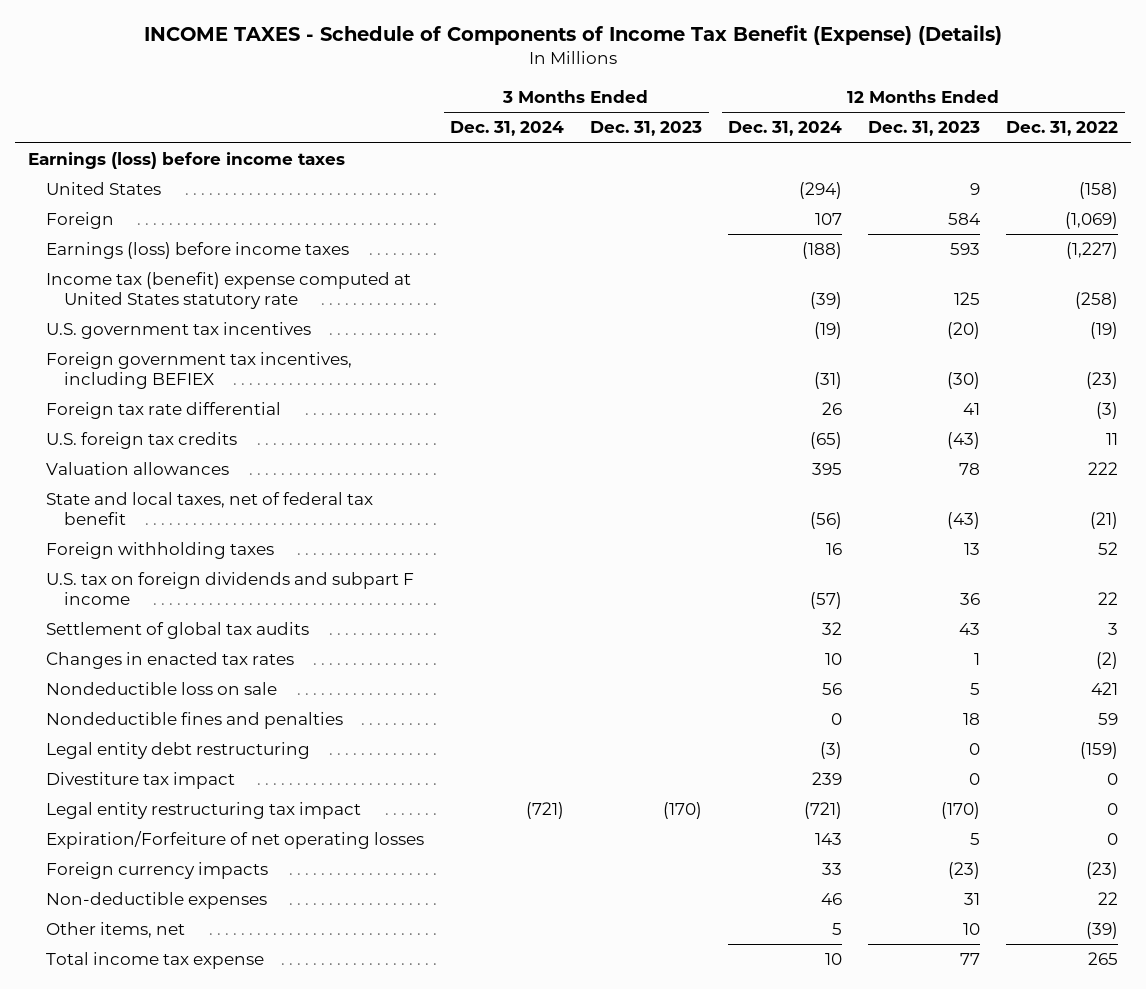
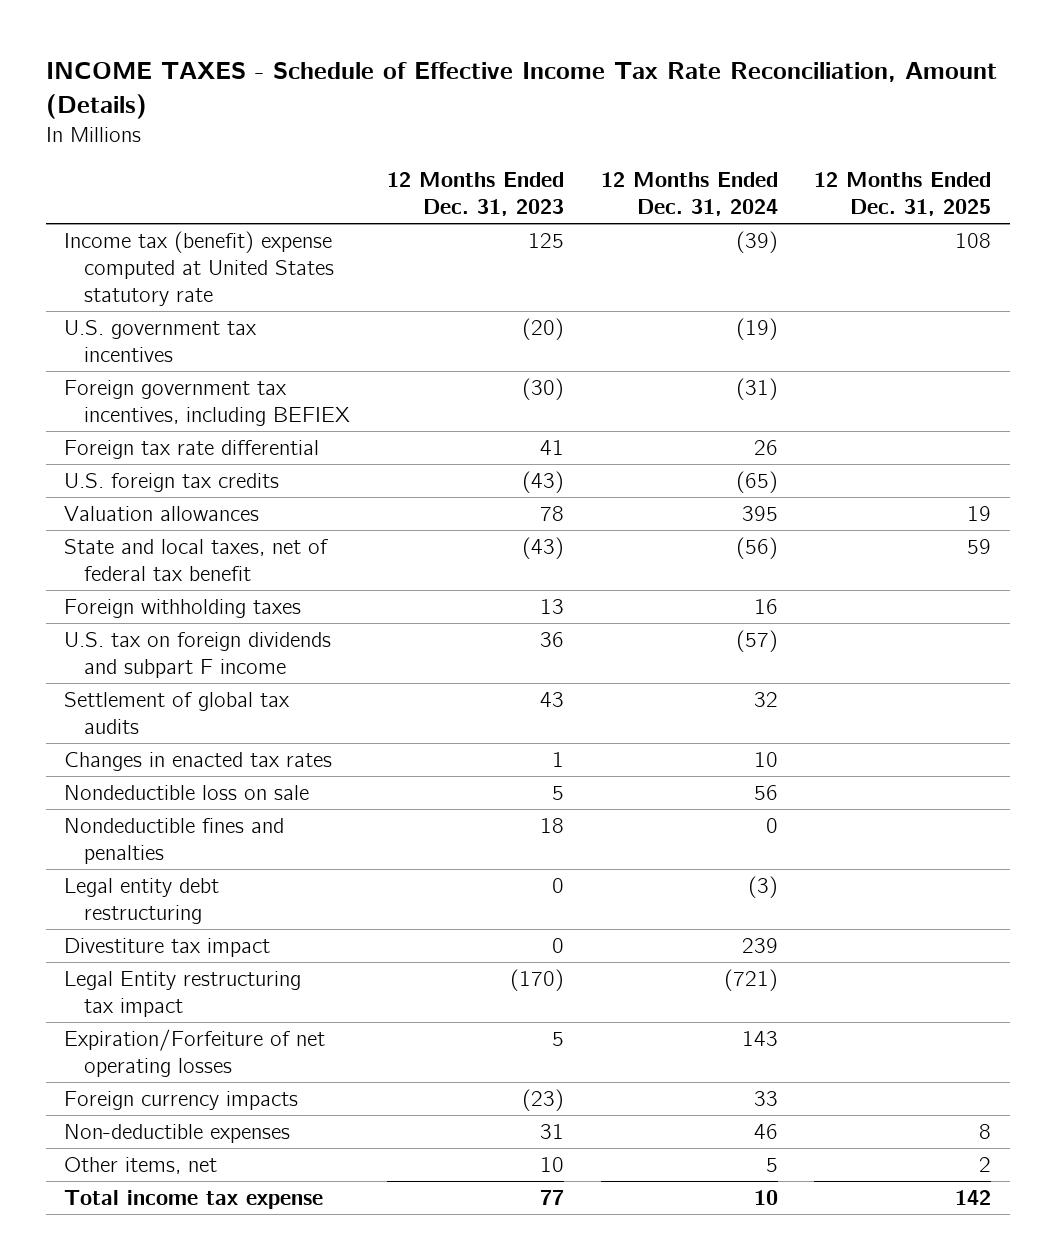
- INCOME TAXES - Schedule of Components of Income Tax Benefit (Expense) (Details)
+ INCOME TAXES - Schedule of Effective Income Tax Rate Reconciliation, Amount (Details)
- | 3 Months Ended Dec. 31, 2024 | 3 Months Ended Dec. 31, 2023 | 12 Months Ended Dec. 31, 2024 | 12 Months Ended Dec. 31, 2023 | 12 Months Ended Dec. 31, 2022
+ | 12 Months Ended Dec. 31, 2023 | 12 Months Ended Dec. 31, 2024 | 12 Months Ended Dec. 31, 2025
- Earnings (loss) before income taxes
- United States | | | (294) | 9 | (158)
- Foreign | | | 107 | 584 | (1,069)
- Earnings (loss) before income taxes | | | (188) | 593 | (1,227)
- Legal entity restructuring tax impact | (721) | (170) | (721) | (170) | 0
+ Legal Entity restructuring tax impact | (170) | (721) |

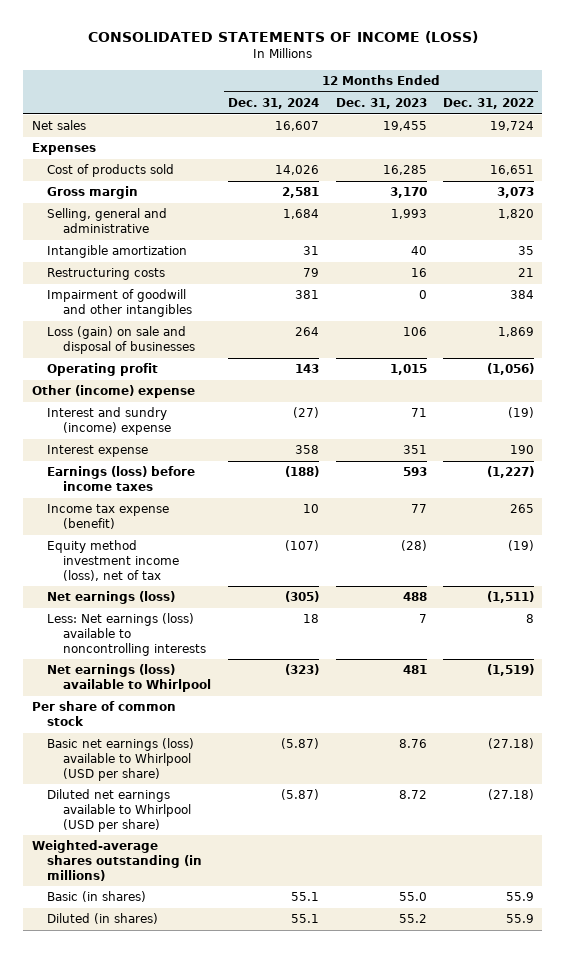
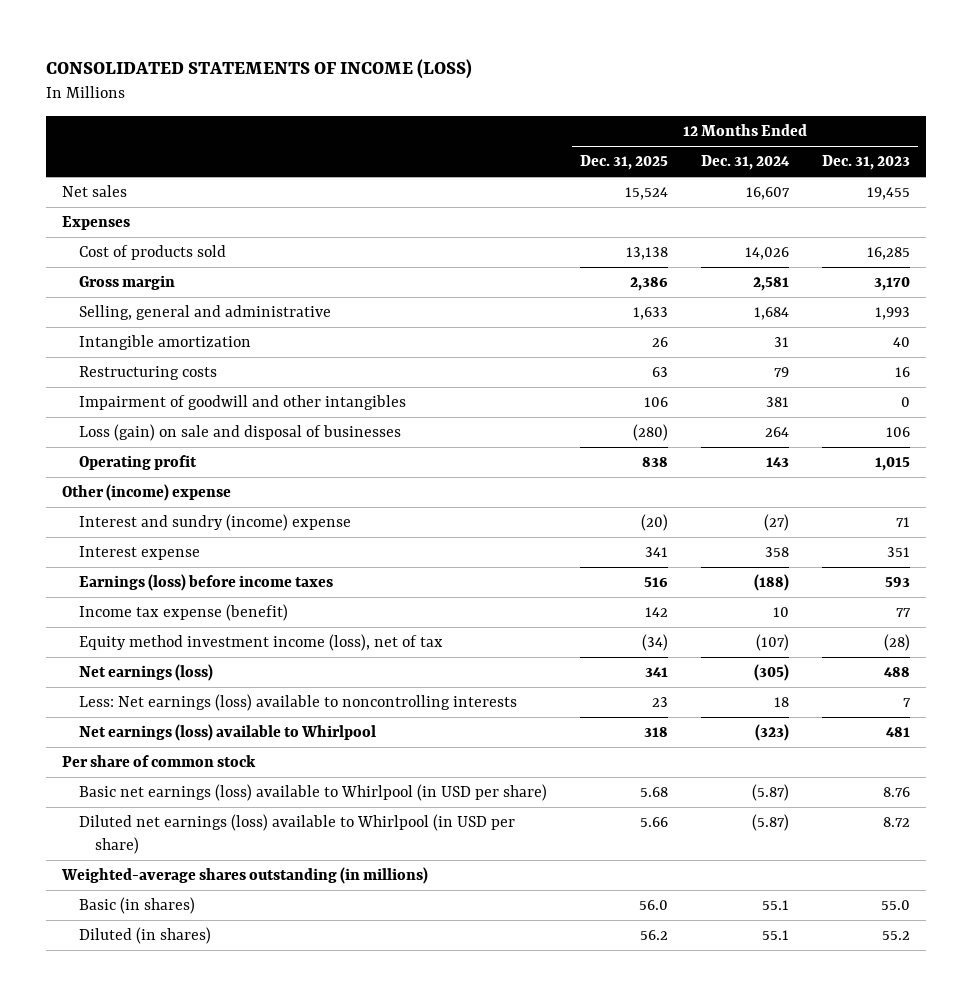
- | 12 Months Ended Dec. 31, 2024 | 12 Months Ended Dec. 31, 2023 | 12 Months Ended Dec. 31, 2022
+ | 12 Months Ended Dec. 31, 2025 | 12 Months Ended Dec. 31, 2024 | 12 Months Ended Dec. 31, 2023
- Basic net earnings (loss) available to Whirlpool (USD per share) | (5.87) | 8.76 | (27.18)
- Diluted net earnings available to Whirlpool (USD per share) | (5.87) | 8.72 | (27.18)
+ Basic net earnings (loss) available to Whirlpool (in USD per share) | 5.68 | (5.87) | 8.76
+ Diluted net earnings (loss) available to Whirlpool (in USD per share) | 5.66 | (5.87) | 8.72

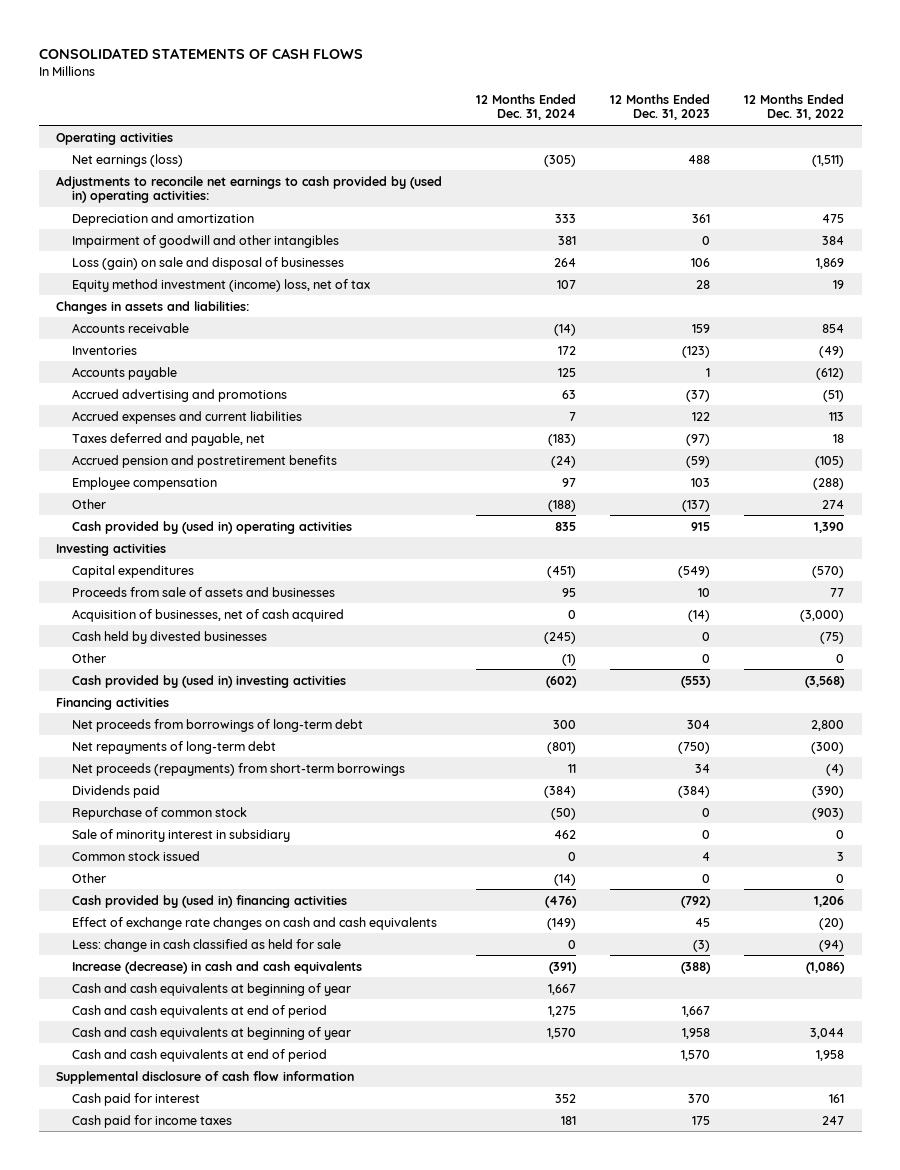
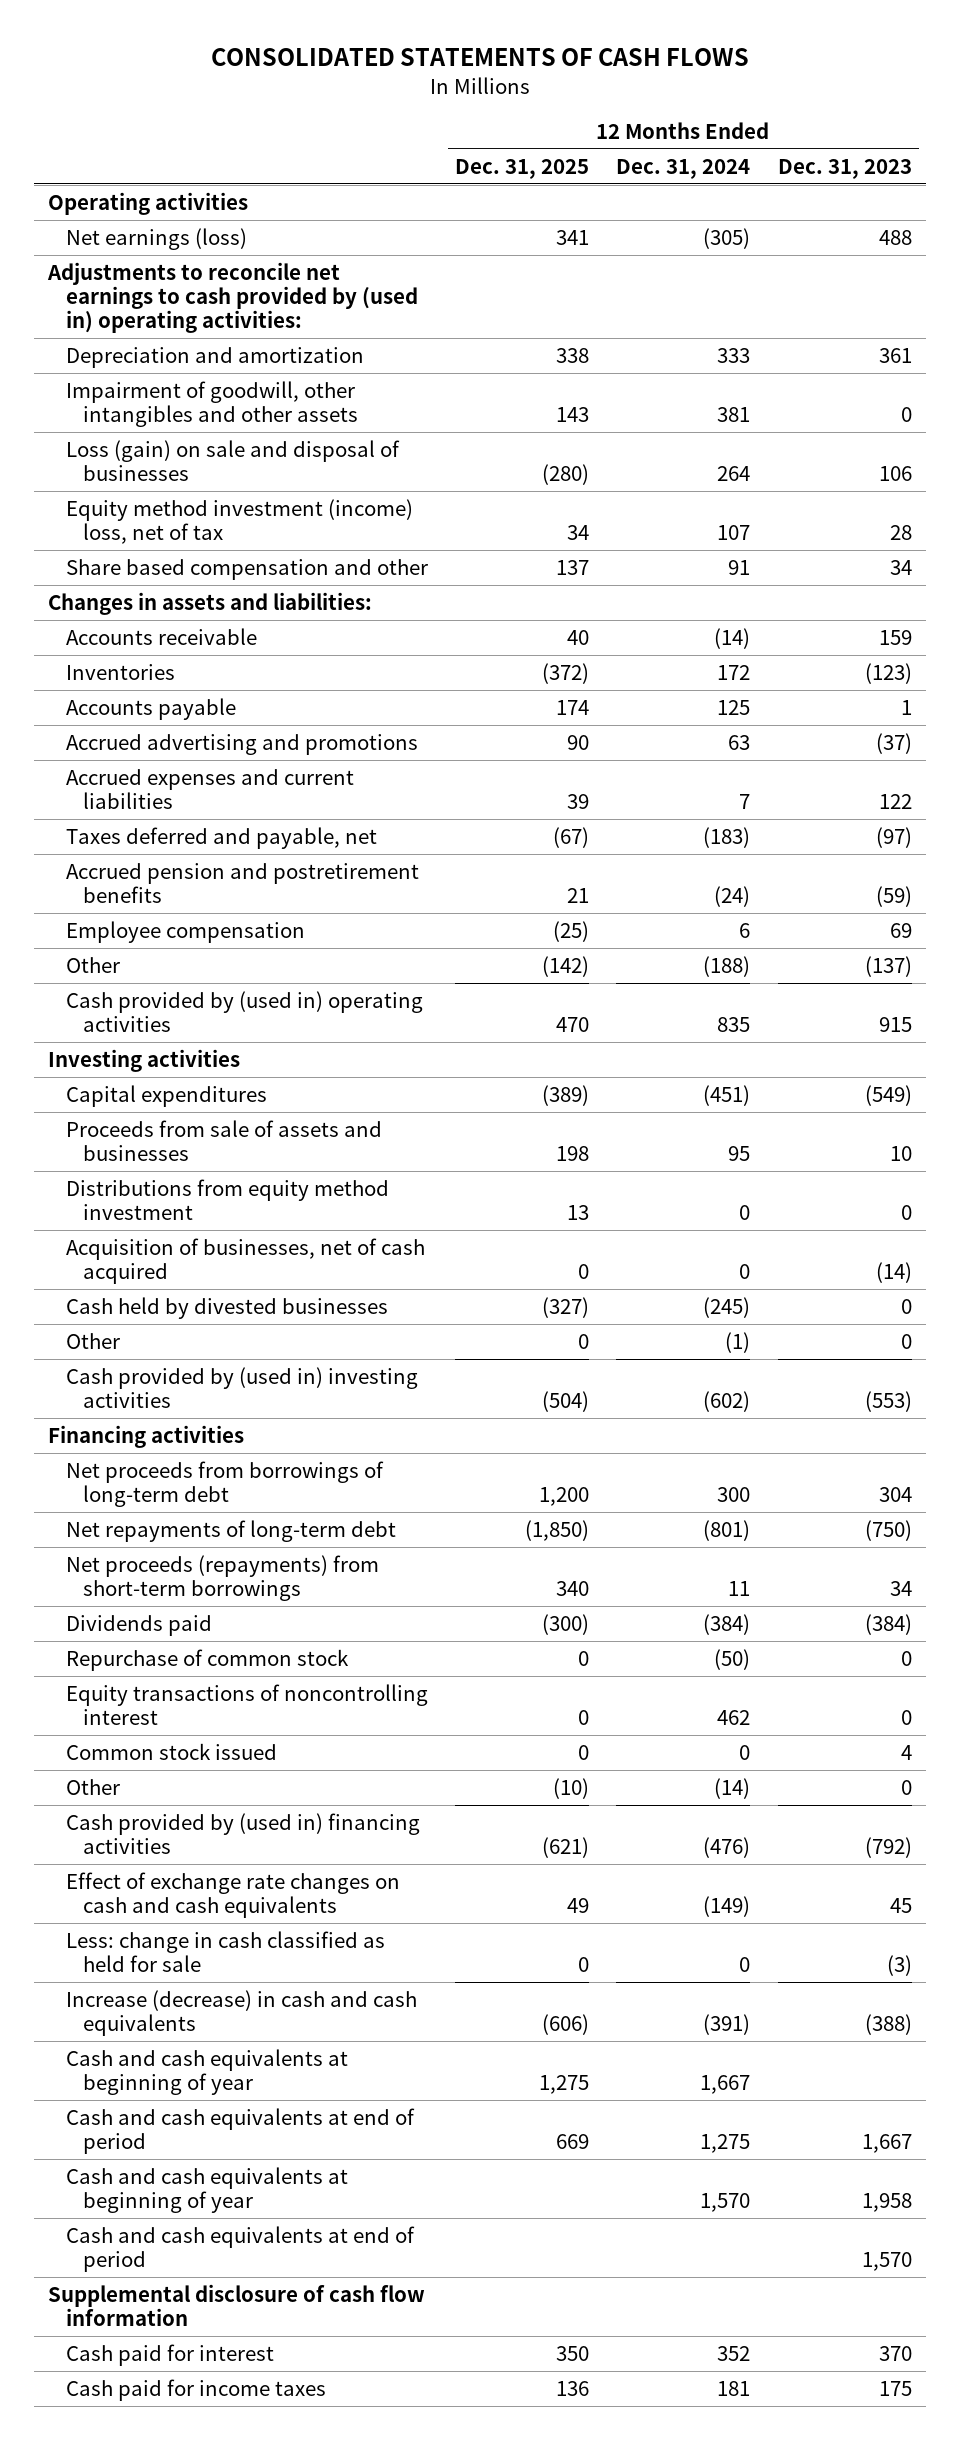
- | 12 Months Ended Dec. 31, 2024 | 12 Months Ended Dec. 31, 2023 | 12 Months Ended Dec. 31, 2022
+ | 12 Months Ended Dec. 31, 2025 | 12 Months Ended Dec. 31, 2024 | 12 Months Ended Dec. 31, 2023
- Impairment of goodwill and other intangibles | 381 | 0 | 384
+ Impairment of goodwill, other intangibles and other assets | 143 | 381 | 0
+ Share based compensation and other | 137 | 91 | 34
- Employee compensation | 97 | 103 | (288)
+ Employee compensation | (25) | 6 | 69
+ Distributions from equity method investment | 13 | 0 | 0
- Sale of minority interest in subsidiary | 462 | 0 | 0
+ Equity transactions of noncontrolling interest | 0 | 462 | 0

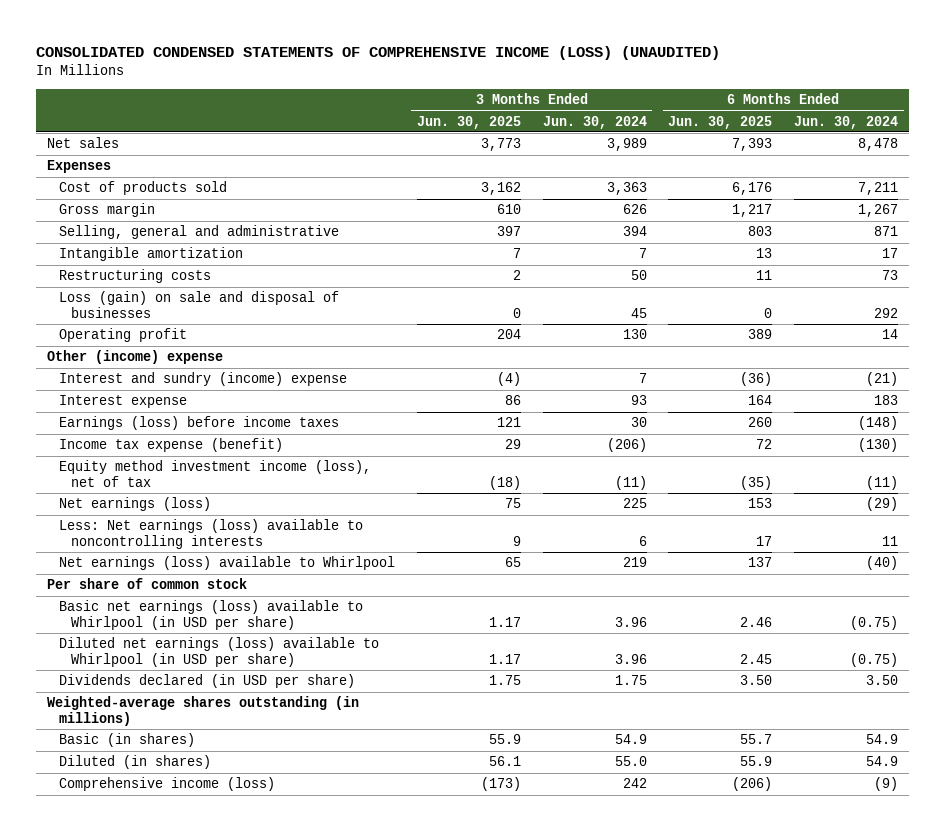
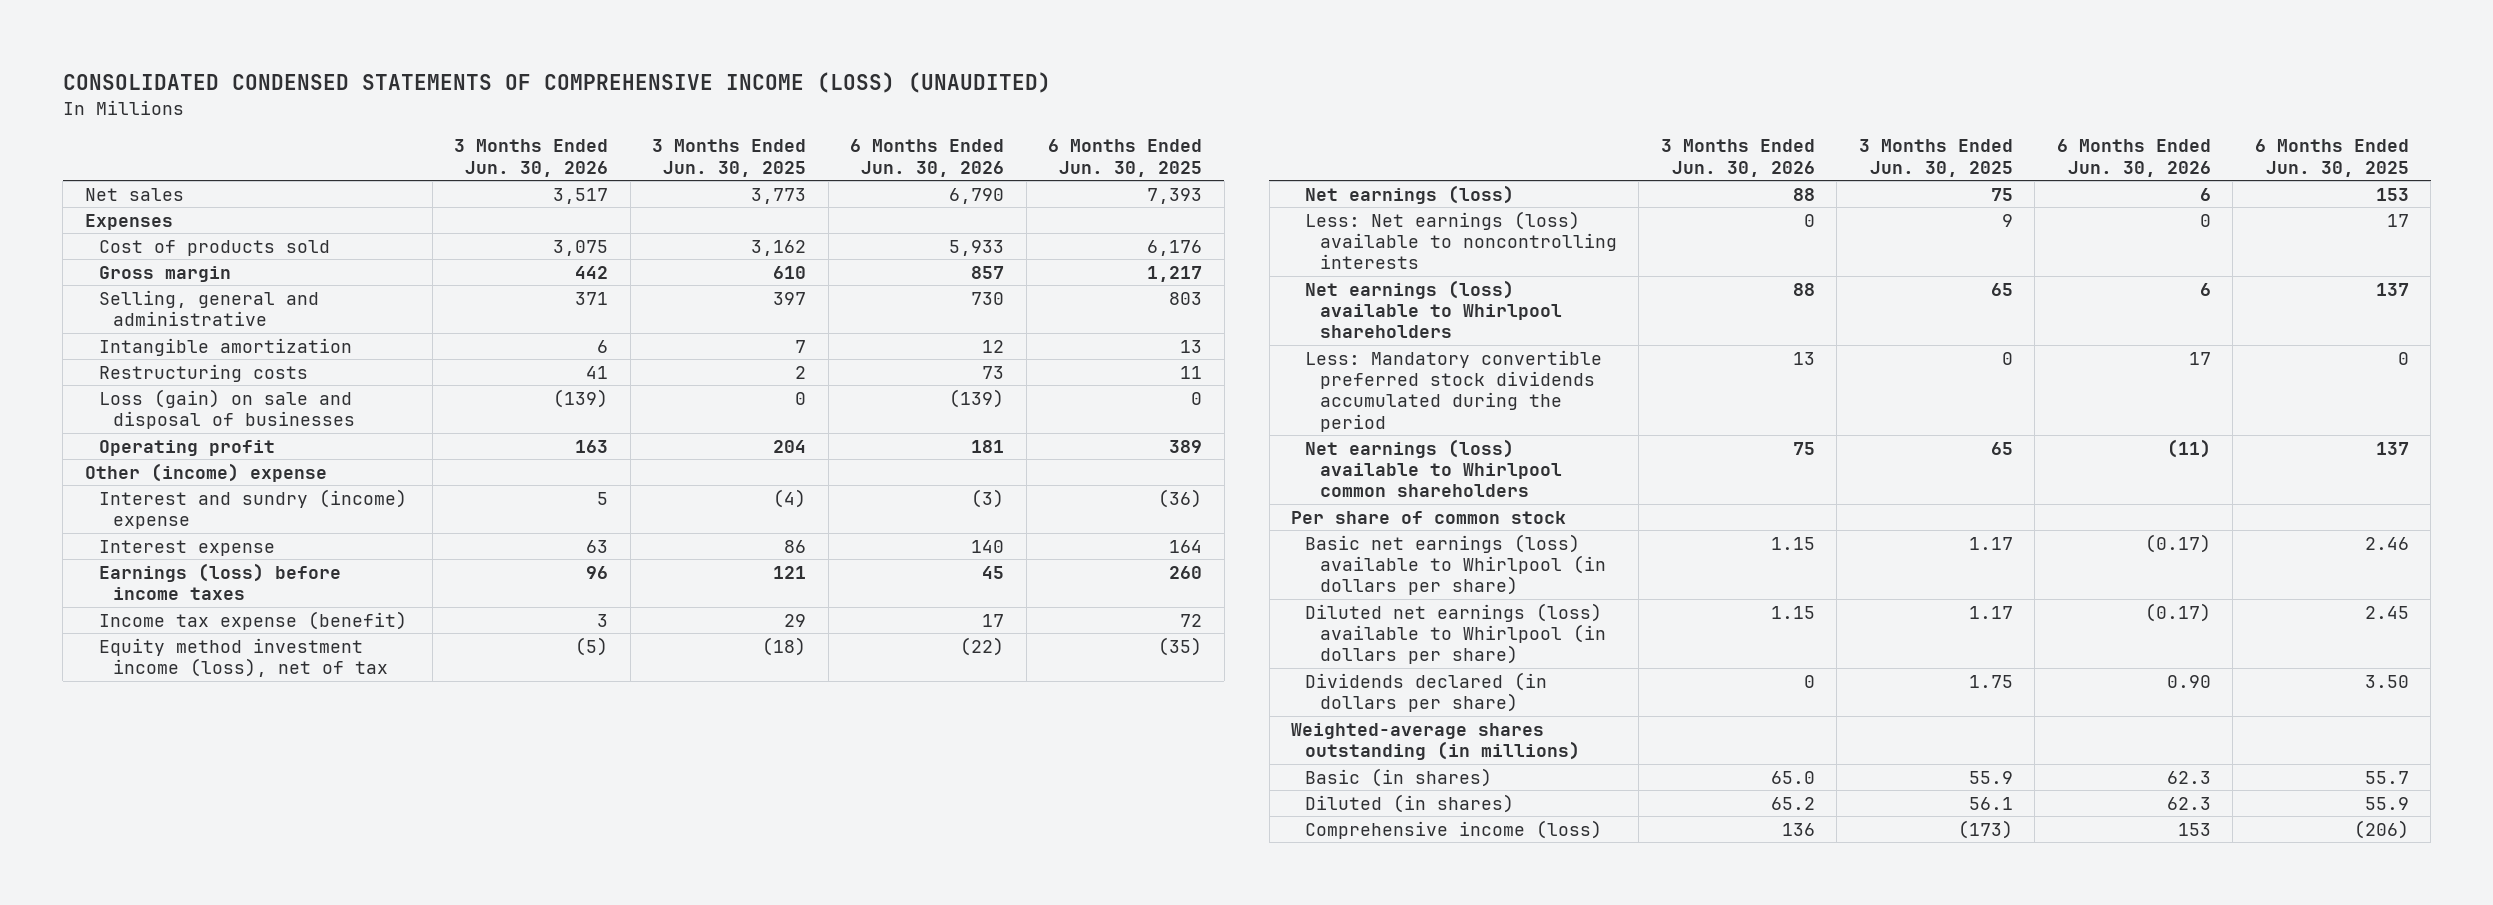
- | 3 Months Ended Jun. 30, 2025 | 3 Months Ended Jun. 30, 2024 | 6 Months Ended Jun. 30, 2025 | 6 Months Ended Jun. 30, 2024
+ | 3 Months Ended Jun. 30, 2026 | 3 Months Ended Jun. 30, 2025 | 6 Months Ended Jun. 30, 2026 | 6 Months Ended Jun. 30, 2025
- Net earnings (loss) available to Whirlpool | 65 | 219 | 137 | (40)
+ Net earnings (loss) available to Whirlpool shareholders | 88 | 65 | 6 | 137
+ Less: Mandatory convertible preferred stock dividends accumulated during the period | 13 | 0 | 17 | 0
+ Net earnings (loss) available to Whirlpool common shareholders | 75 | 65 | (11) | 137
- Basic net earnings (loss) available to Whirlpool (in USD per share) | 1.17 | 3.96 | 2.46 | (0.75)
- Diluted net earnings (loss) available to Whirlpool (in USD per share) | 1.17 | 3.96 | 2.45 | (0.75)
- Dividends declared (in USD per share) | 1.75 | 1.75 | 3.50 | 3.50
+ Basic net earnings (loss) available to Whirlpool (in dollars per share) | 1.15 | 1.17 | (0.17) | 2.46
+ Diluted net earnings (loss) available to Whirlpool (in dollars per share) | 1.15 | 1.17 | (0.17) | 2.45
+ Dividends declared (in dollars per share) | 0 | 1.75 | 0.90 | 3.50

